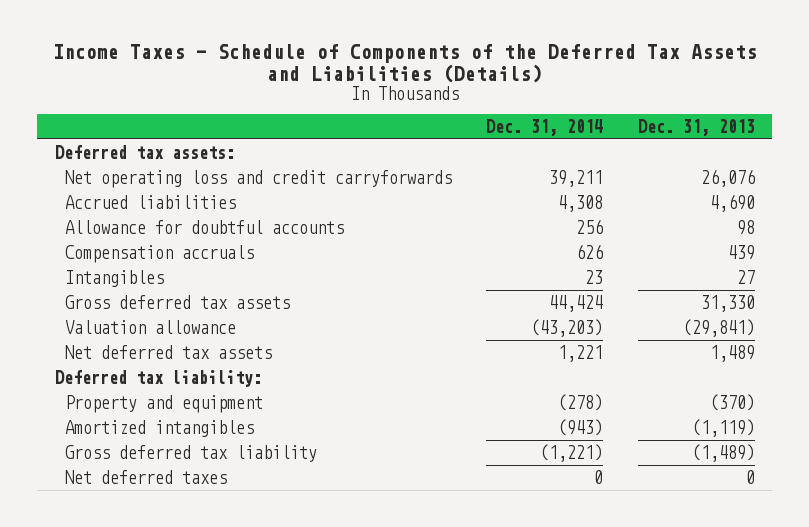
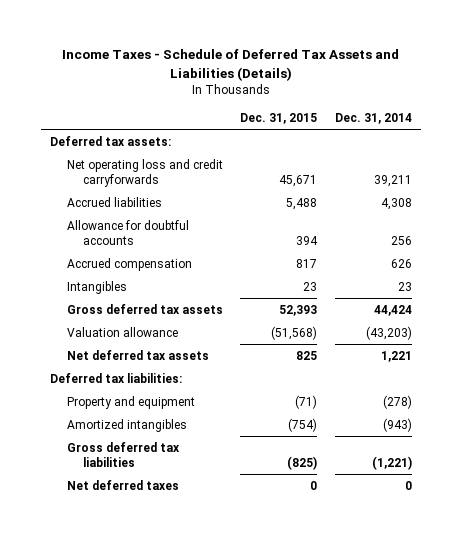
- Income Taxes - Schedule of Components of the Deferred Tax Assets and Liabilities (Details)
+ Income Taxes - Schedule of Deferred Tax Assets and Liabilities (Details)
- | Dec. 31, 2014 | Dec. 31, 2013
+ | Dec. 31, 2015 | Dec. 31, 2014
- Compensation accruals | 626 | 439
+ Accrued compensation | 817 | 626
- Deferred tax liability:
+ Deferred tax liabilities:
- Gross deferred tax liability | (1,221) | (1,489)
+ Gross deferred tax liabilities | (825) | (1,221)

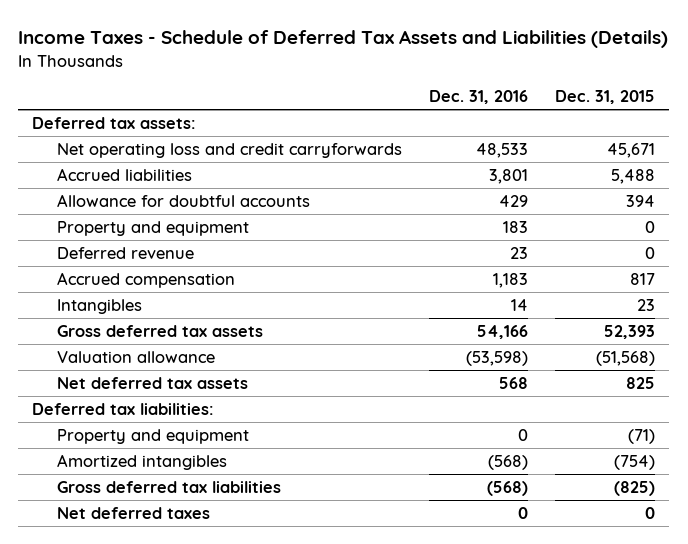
- | Dec. 31, 2015 | Dec. 31, 2014
+ | Dec. 31, 2016 | Dec. 31, 2015
+ Property and equipment | 183 | 0
+ Deferred revenue | 23 | 0

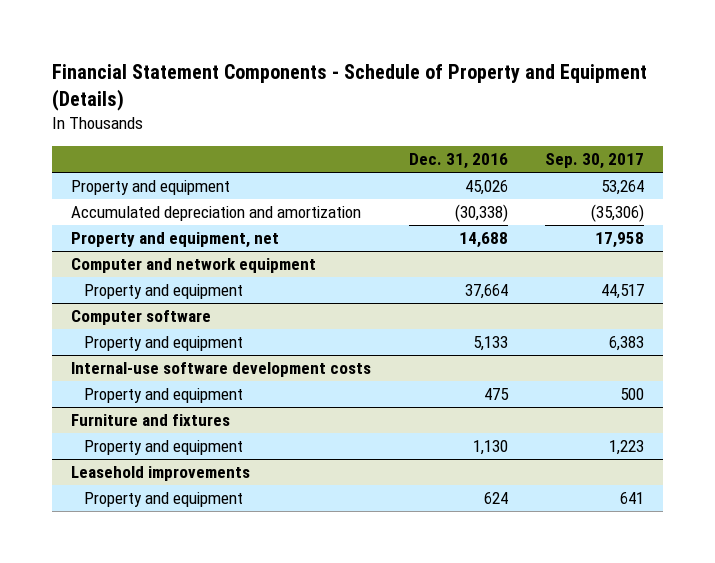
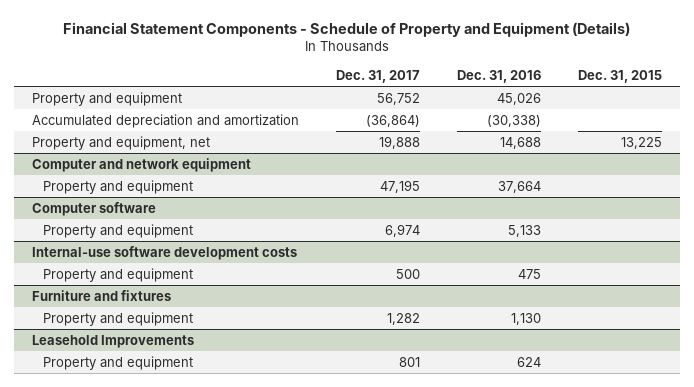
- | Dec. 31, 2016 | Sep. 30, 2017
+ | Dec. 31, 2017 | Dec. 31, 2016 | Dec. 31, 2015
- Leasehold improvements
+ Leasehold Improvements

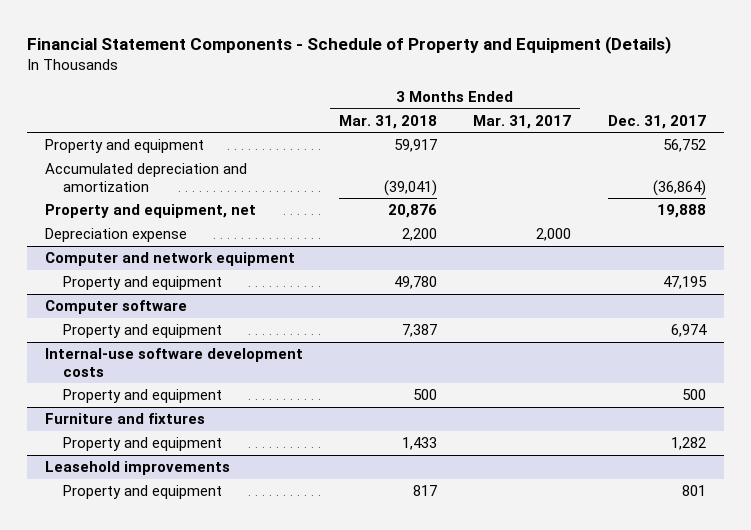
- | Dec. 31, 2017 | Dec. 31, 2016 | Dec. 31, 2015
+ | 3 Months Ended Mar. 31, 2018 | 3 Months Ended Mar. 31, 2017 | Dec. 31, 2017
+ Depreciation expense | 2,200 | 2,000 |
- Leasehold Improvements
+ Leasehold improvements

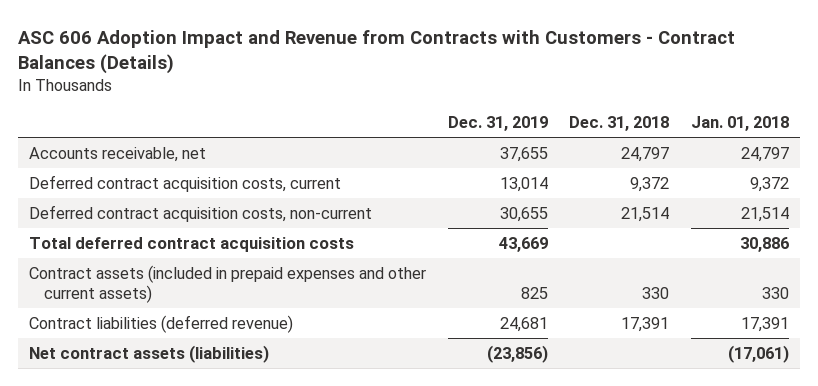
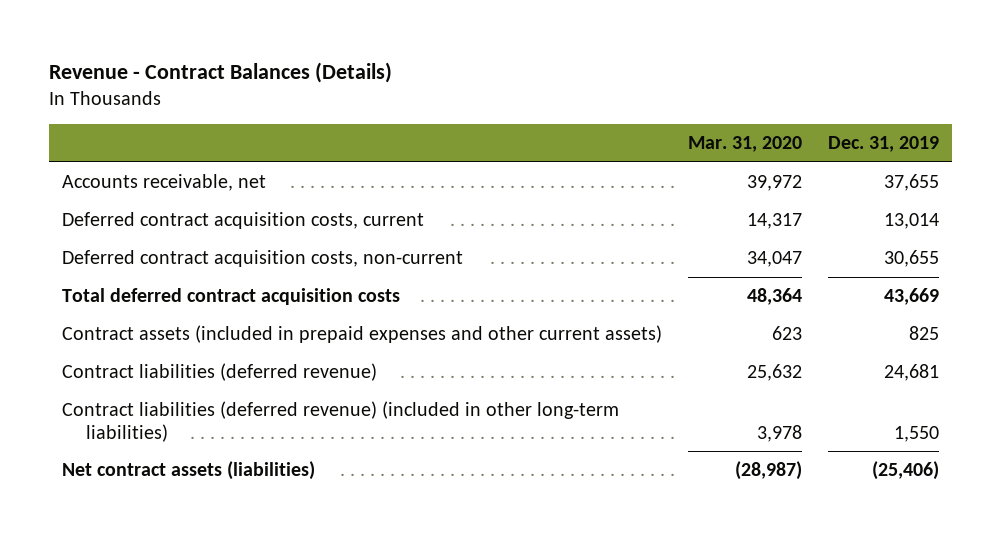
- ASC 606 Adoption Impact and Revenue from Contracts with Customers - Contract Balances (Details)
+ Revenue - Contract Balances (Details)
- | Dec. 31, 2019 | Dec. 31, 2018 | Jan. 01, 2018
+ | Mar. 31, 2020 | Dec. 31, 2019
- Net contract assets (liabilities) | (23,856) | | (17,061)
+ Contract liabilities (deferred revenue) (included in other long-term liabilities) | 3,978 | 1,550
+ Net contract assets (liabilities) | (28,987) | (25,406)

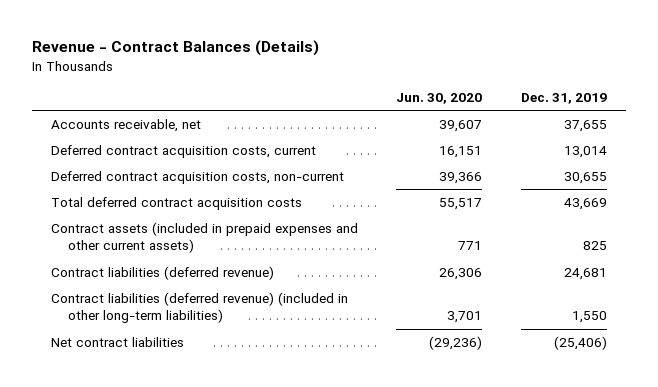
- | Mar. 31, 2020 | Dec. 31, 2019
+ | Jun. 30, 2020 | Dec. 31, 2019
- Net contract assets (liabilities) | (28,987) | (25,406)
+ Net contract liabilities | (29,236) | (25,406)

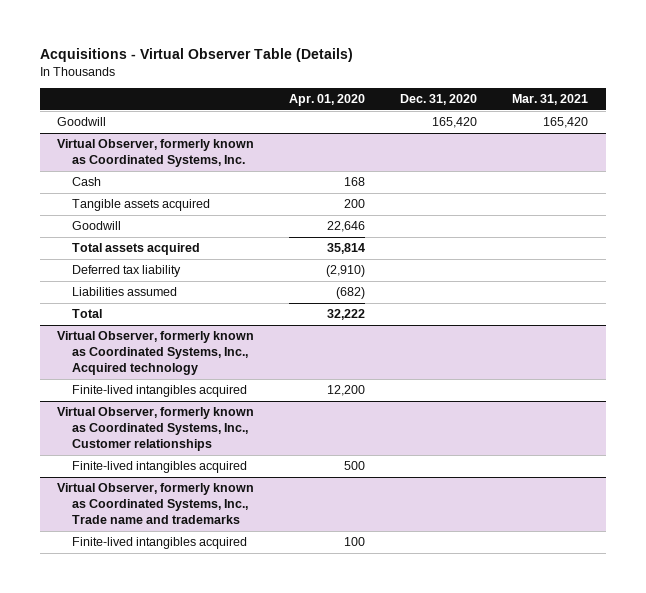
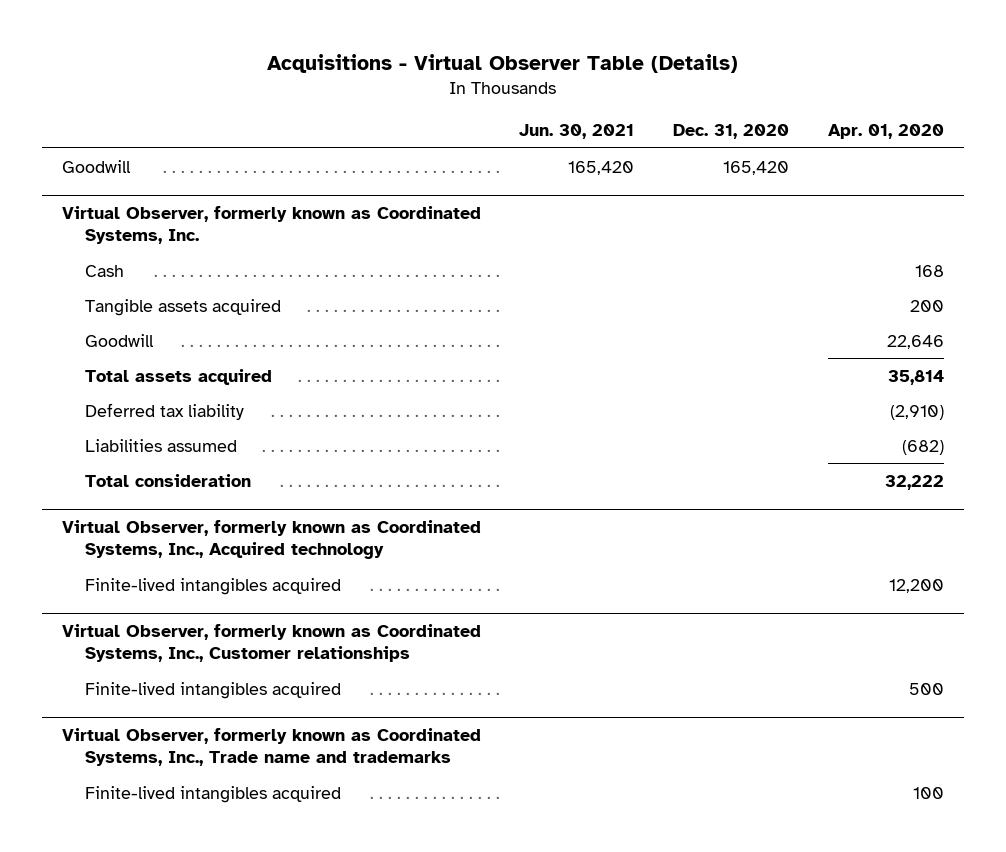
- | Apr. 01, 2020 | Dec. 31, 2020 | Mar. 31, 2021
+ | Jun. 30, 2021 | Dec. 31, 2020 | Apr. 01, 2020
@ Virtual Observer, formerly known as Coordinated Systems, Inc.
- Total | 32,222 | |
+ Total consideration | | | 32,222

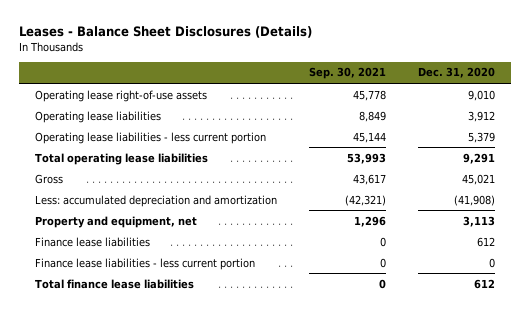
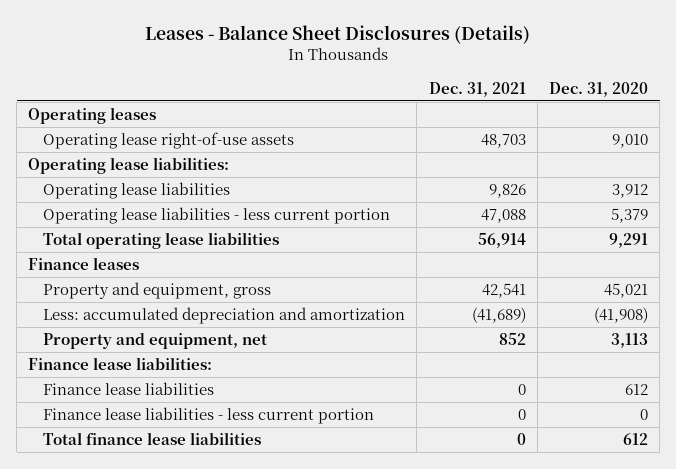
- | Sep. 30, 2021 | Dec. 31, 2020
+ | Dec. 31, 2021 | Dec. 31, 2020
+ Operating leases
+ Operating lease liabilities:
- Gross | 43,617 | 45,021
+ Finance leases
+ Property and equipment, gross | 42,541 | 45,021
+ Finance lease liabilities:

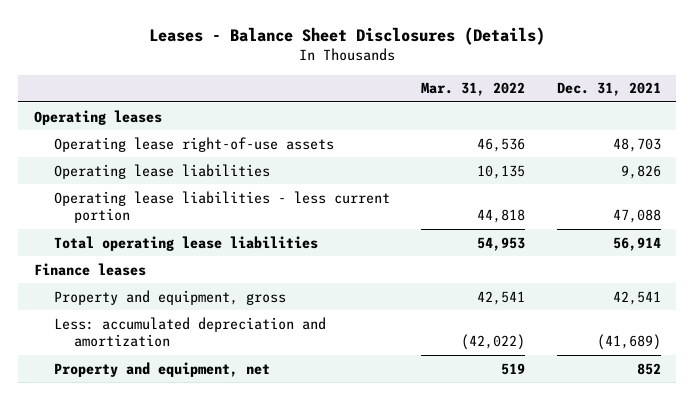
- | Dec. 31, 2021 | Dec. 31, 2020
+ | Mar. 31, 2022 | Dec. 31, 2021
- Operating lease liabilities:
- Finance lease liabilities:
- Finance lease liabilities | 0 | 612
- Finance lease liabilities - less current portion | 0 | 0
- Total finance lease liabilities | 0 | 612

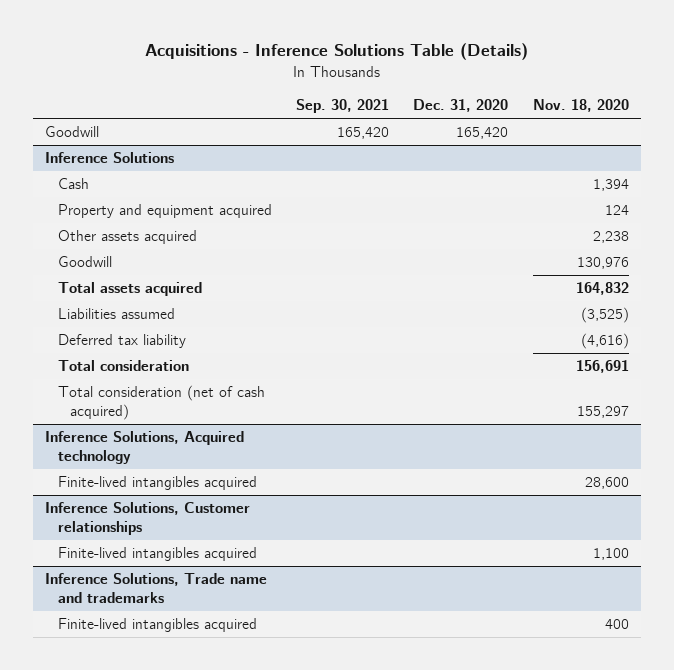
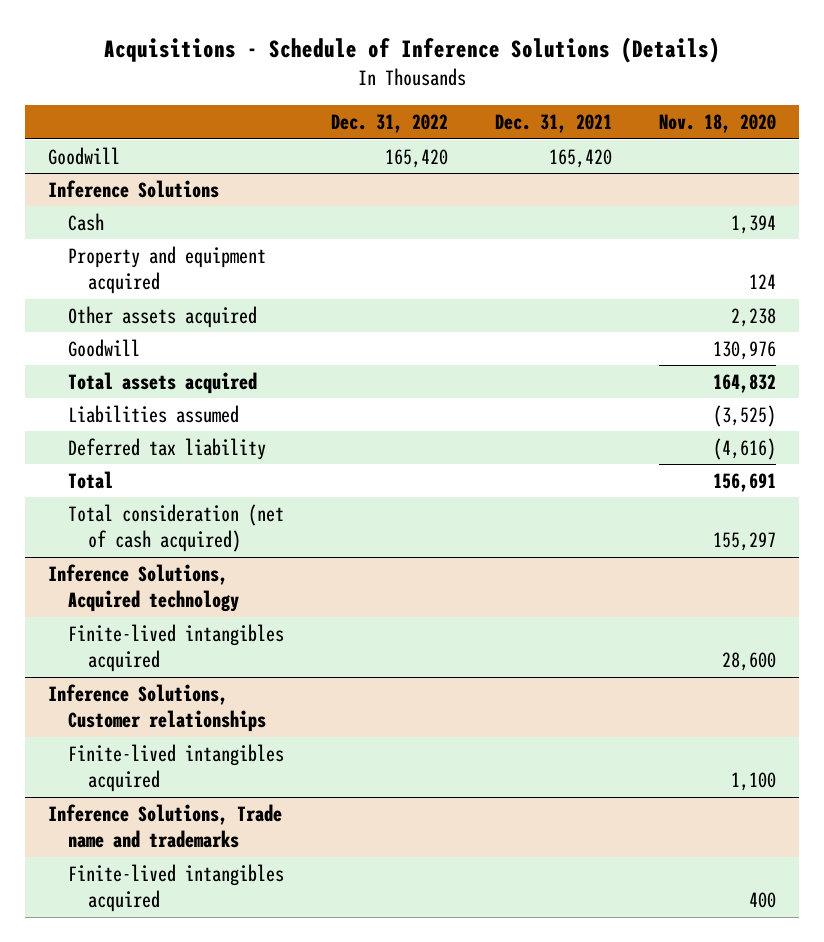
- Acquisitions - Inference Solutions Table (Details)
+ Acquisitions - Schedule of Inference Solutions (Details)
- | Sep. 30, 2021 | Dec. 31, 2020 | Nov. 18, 2020
+ | Dec. 31, 2022 | Dec. 31, 2021 | Nov. 18, 2020
@ Inference Solutions
- Total consideration | | | 156,691
+ Total | | | 156,691

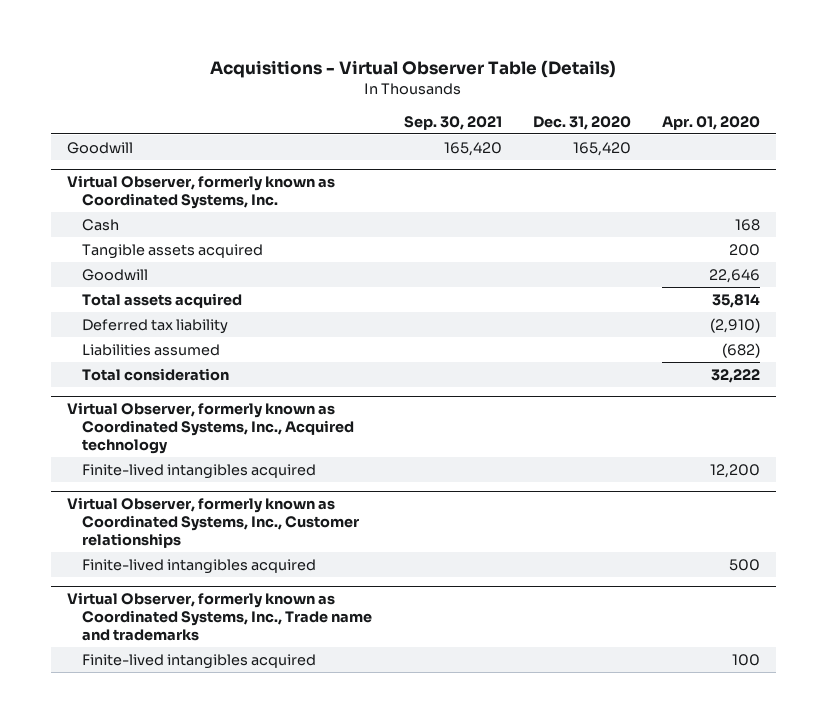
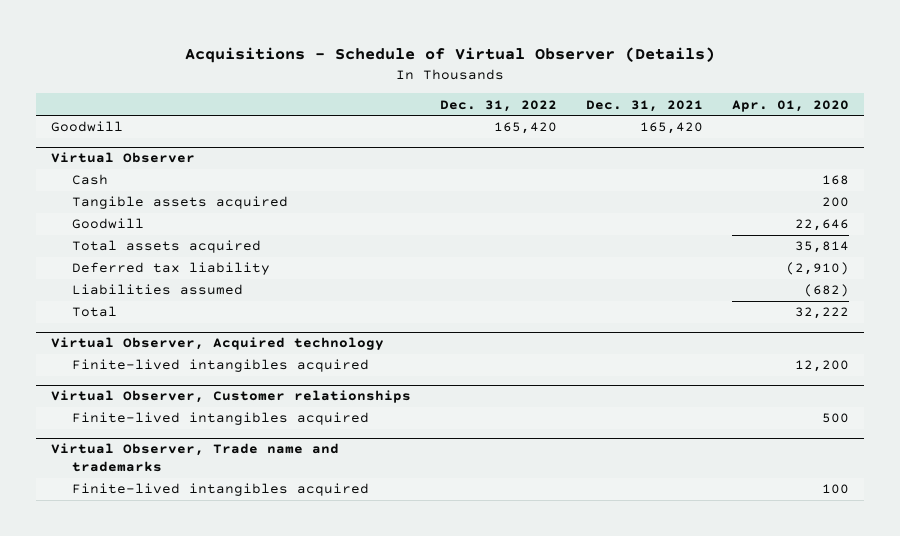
- Acquisitions - Virtual Observer Table (Details)
+ Acquisitions - Schedule of Virtual Observer (Details)
- | Sep. 30, 2021 | Dec. 31, 2020 | Apr. 01, 2020
+ | Dec. 31, 2022 | Dec. 31, 2021 | Apr. 01, 2020
- Virtual Observer, formerly known as Coordinated Systems, Inc.
+ Virtual Observer
- Total consideration | | | 32,222
- Virtual Observer, formerly known as Coordinated Systems, Inc., Acquired technology
+ Total | | | 32,222
+ Virtual Observer, Acquired technology
- Virtual Observer, formerly known as Coordinated Systems, Inc., Customer relationships
+ Virtual Observer, Customer relationships
- Virtual Observer, formerly known as Coordinated Systems, Inc., Trade name and trademarks
+ Virtual Observer, Trade name and trademarks

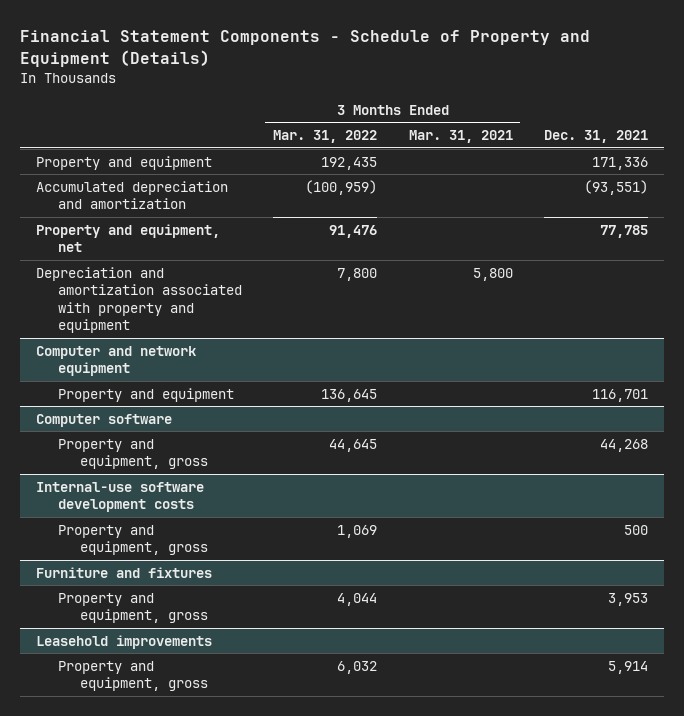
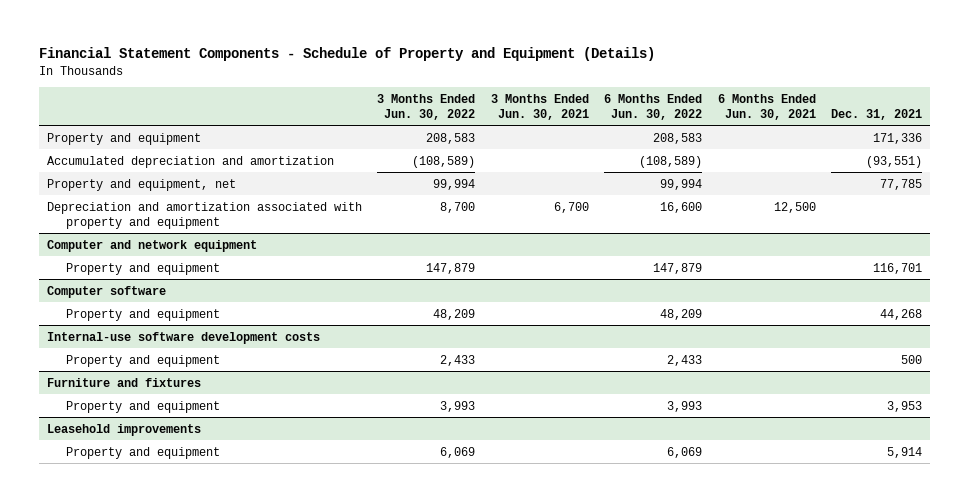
- | 3 Months Ended Mar. 31, 2022 | 3 Months Ended Mar. 31, 2021 | Dec. 31, 2021
+ | 3 Months Ended Jun. 30, 2022 | 3 Months Ended Jun. 30, 2021 | 6 Months Ended Jun. 30, 2022 | 6 Months Ended Jun. 30, 2021 | Dec. 31, 2021
@ Computer software
- Property and equipment, gross | 44,645 | | 44,268
+ Property and equipment | 48,209 | | 48,209 | | 44,268
@ Internal-use software development costs
- Property and equipment, gross | 1,069 | | 500
+ Property and equipment | 2,433 | | 2,433 | | 500
@ Furniture and fixtures
- Property and equipment, gross | 4,044 | | 3,953
+ Property and equipment | 3,993 | | 3,993 | | 3,953
@ Leasehold improvements
- Property and equipment, gross | 6,032 | | 5,914
+ Property and equipment | 6,069 | | 6,069 | | 5,914

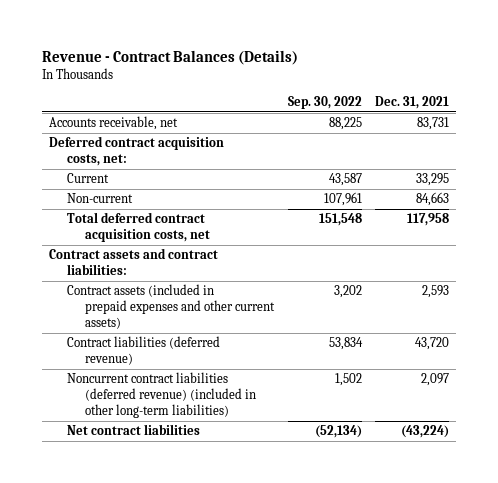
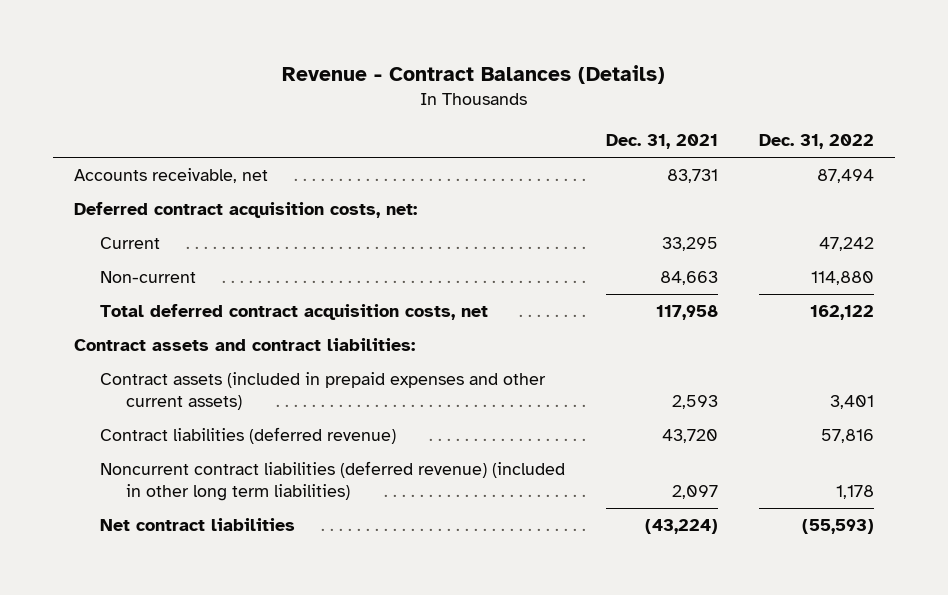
- | Sep. 30, 2022 | Dec. 31, 2021
+ | Dec. 31, 2021 | Dec. 31, 2022
- Noncurrent contract liabilities (deferred revenue) (included in other long-term liabilities) | 1,502 | 2,097
+ Noncurrent contract liabilities (deferred revenue) (included in other long term liabilities) | 2,097 | 1,178

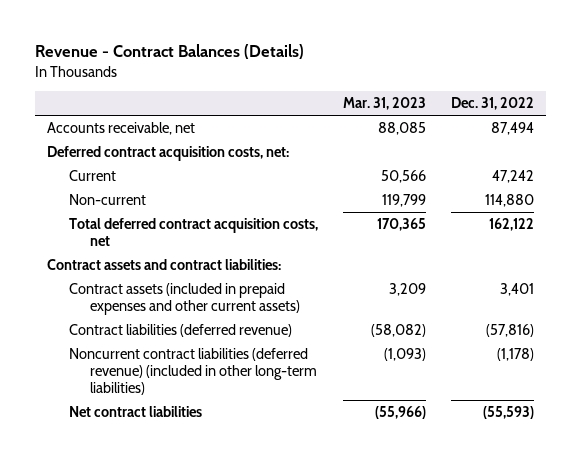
- | Dec. 31, 2021 | Dec. 31, 2022
+ | Mar. 31, 2023 | Dec. 31, 2022
- Contract liabilities (deferred revenue) | 43,720 | 57,816
- Noncurrent contract liabilities (deferred revenue) (included in other long term liabilities) | 2,097 | 1,178
+ Contract liabilities (deferred revenue) | (58,082) | (57,816)
+ Noncurrent contract liabilities (deferred revenue) (included in other long-term liabilities) | (1,093) | (1,178)

